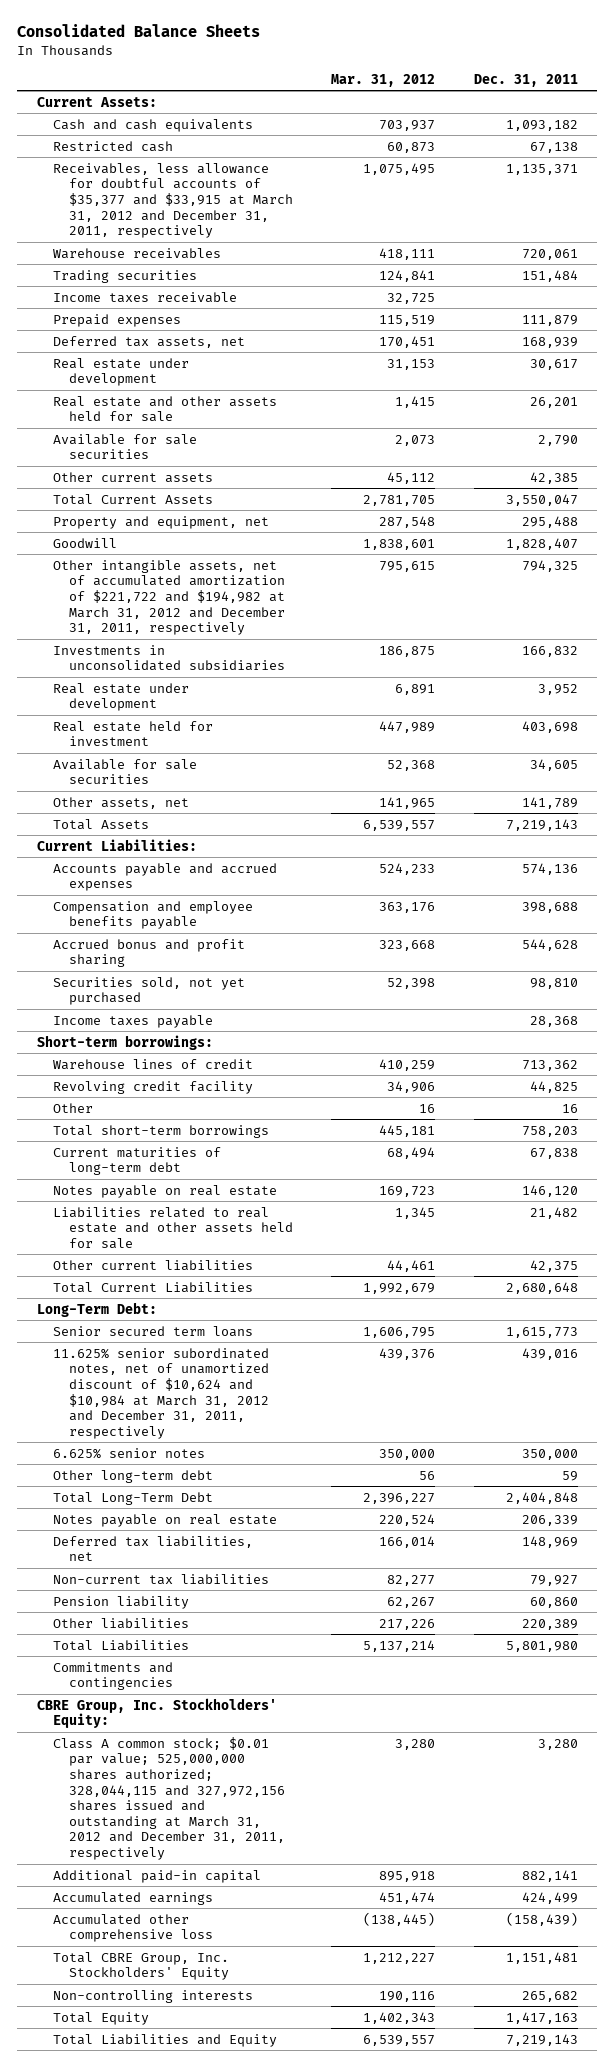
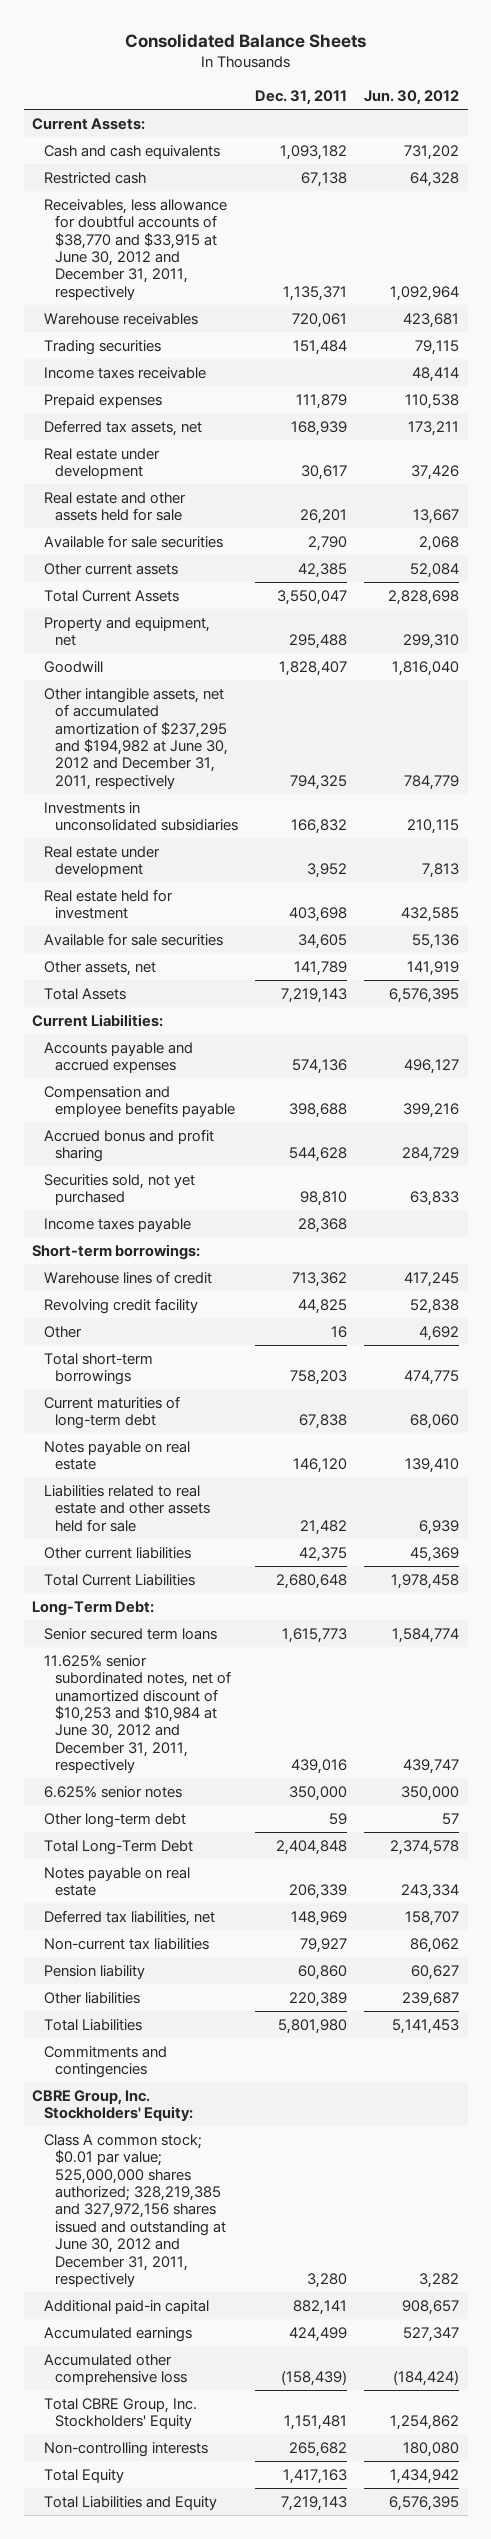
- | Mar. 31, 2012 | Dec. 31, 2011
+ | Dec. 31, 2011 | Jun. 30, 2012
- Receivables, less allowance for doubtful accounts of $35,377 and $33,915 at March 31, 2012 and December 31, 2011, respectively | 1,075,495 | 1,135,371
+ Receivables, less allowance for doubtful accounts of $38,770 and $33,915 at June 30, 2012 and December 31, 2011, respectively | 1,135,371 | 1,092,964
- Other intangible assets, net of accumulated amortization of $221,722 and $194,982 at March 31, 2012 and December 31, 2011, respectively | 795,615 | 794,325
+ Other intangible assets, net of accumulated amortization of $237,295 and $194,982 at June 30, 2012 and December 31, 2011, respectively | 794,325 | 784,779
- 11.625% senior subordinated notes, net of unamortized discount of $10,624 and $10,984 at March 31, 2012 and December 31, 2011, respectively | 439,376 | 439,016
+ 11.625% senior subordinated notes, net of unamortized discount of $10,253 and $10,984 at June 30, 2012 and December 31, 2011, respectively | 439,016 | 439,747
- Class A common stock; $0.01 par value; 525,000,000 shares authorized; 328,044,115 and 327,972,156 shares issued and outstanding at March 31, 2012 and December 31, 2011, respectively | 3,280 | 3,280
+ Class A common stock; $0.01 par value; 525,000,000 shares authorized; 328,219,385 and 327,972,156 shares issued and outstanding at June 30, 2012 and December 31, 2011, respectively | 3,280 | 3,282

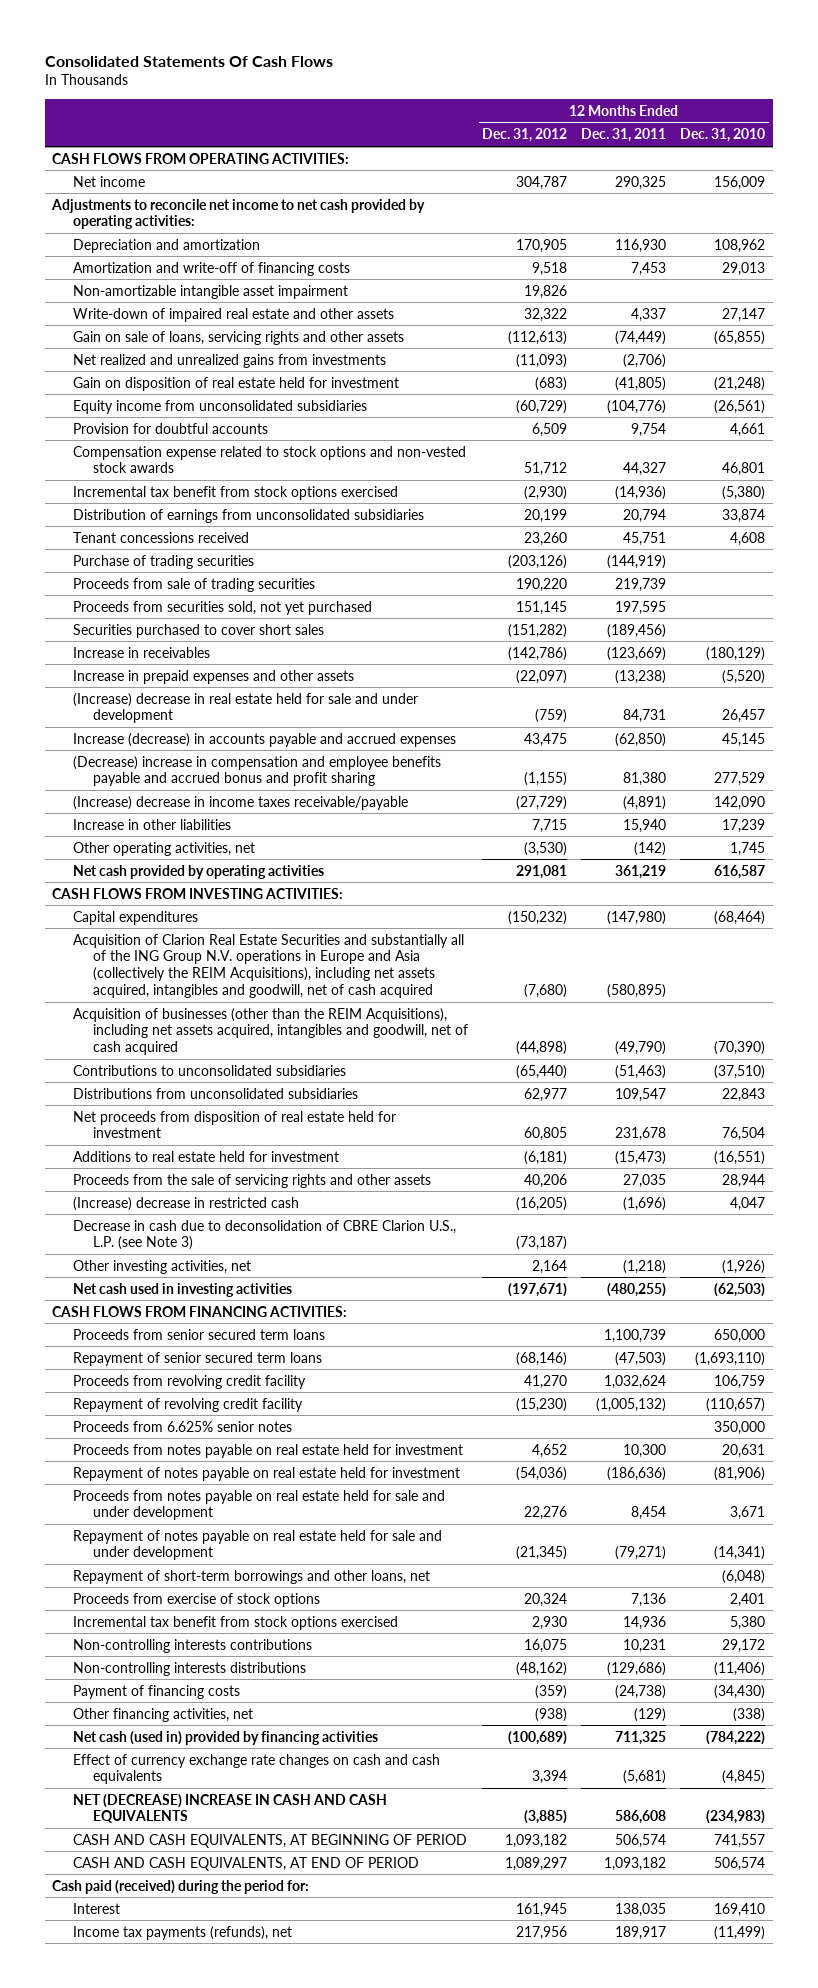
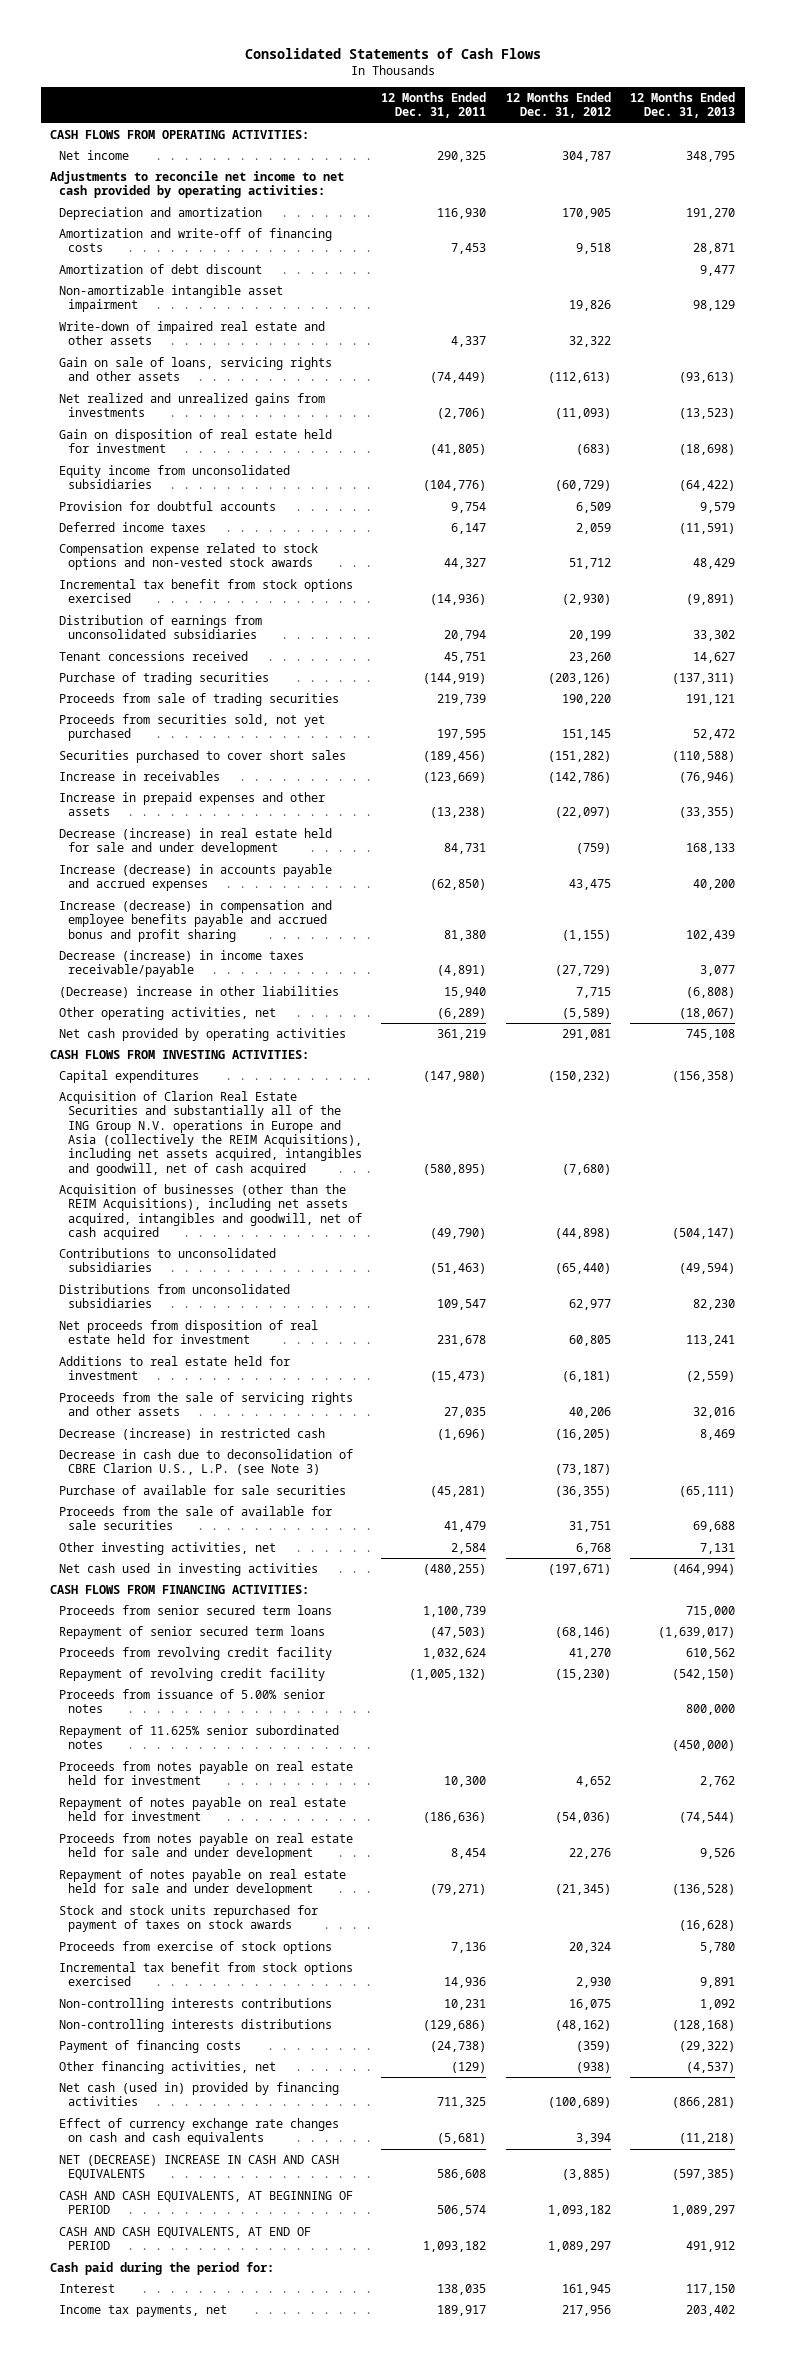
- Consolidated Statements Of Cash Flows
+ Consolidated Statements of Cash Flows
- | 12 Months Ended Dec. 31, 2012 | 12 Months Ended Dec. 31, 2011 | 12 Months Ended Dec. 31, 2010
+ | 12 Months Ended Dec. 31, 2011 | 12 Months Ended Dec. 31, 2012 | 12 Months Ended Dec. 31, 2013
+ Amortization of debt discount | | | 9,477
+ Deferred income taxes | 6,147 | 2,059 | (11,591)
- (Increase) decrease in real estate held for sale and under development | (759) | 84,731 | 26,457
+ Decrease (increase) in real estate held for sale and under development | 84,731 | (759) | 168,133
- (Decrease) increase in compensation and employee benefits payable and accrued bonus and profit sharing | (1,155) | 81,380 | 277,529
- (Increase) decrease in income taxes receivable/payable | (27,729) | (4,891) | 142,090
- Increase in other liabilities | 7,715 | 15,940 | 17,239
- Other operating activities, net | (3,530) | (142) | 1,745
+ Increase (decrease) in compensation and employee benefits payable and accrued bonus and profit sharing | 81,380 | (1,155) | 102,439
+ Decrease (increase) in income taxes receivable/payable | (4,891) | (27,729) | 3,077
+ (Decrease) increase in other liabilities | 15,940 | 7,715 | (6,808)
+ Other operating activities, net | (6,289) | (5,589) | (18,067)
- (Increase) decrease in restricted cash | (16,205) | (1,696) | 4,047
+ Decrease (increase) in restricted cash | (1,696) | (16,205) | 8,469
- Other investing activities, net | 2,164 | (1,218) | (1,926)
+ Purchase of available for sale securities | (45,281) | (36,355) | (65,111)
+ Proceeds from the sale of available for sale securities | 41,479 | 31,751 | 69,688
+ Other investing activities, net | 2,584 | 6,768 | 7,131
- Proceeds from 6.625% senior notes | | | 350,000
+ Proceeds from issuance of 5.00% senior notes | | | 800,000
+ Repayment of 11.625% senior subordinated notes | | | (450,000)
- Repayment of short-term borrowings and other loans, net | | | (6,048)
+ Stock and stock units repurchased for payment of taxes on stock awards | | | (16,628)
- Cash paid (received) during the period for:
+ Cash paid during the period for:
- Income tax payments (refunds), net | 217,956 | 189,917 | (11,499)
+ Income tax payments, net | 189,917 | 217,956 | 203,402

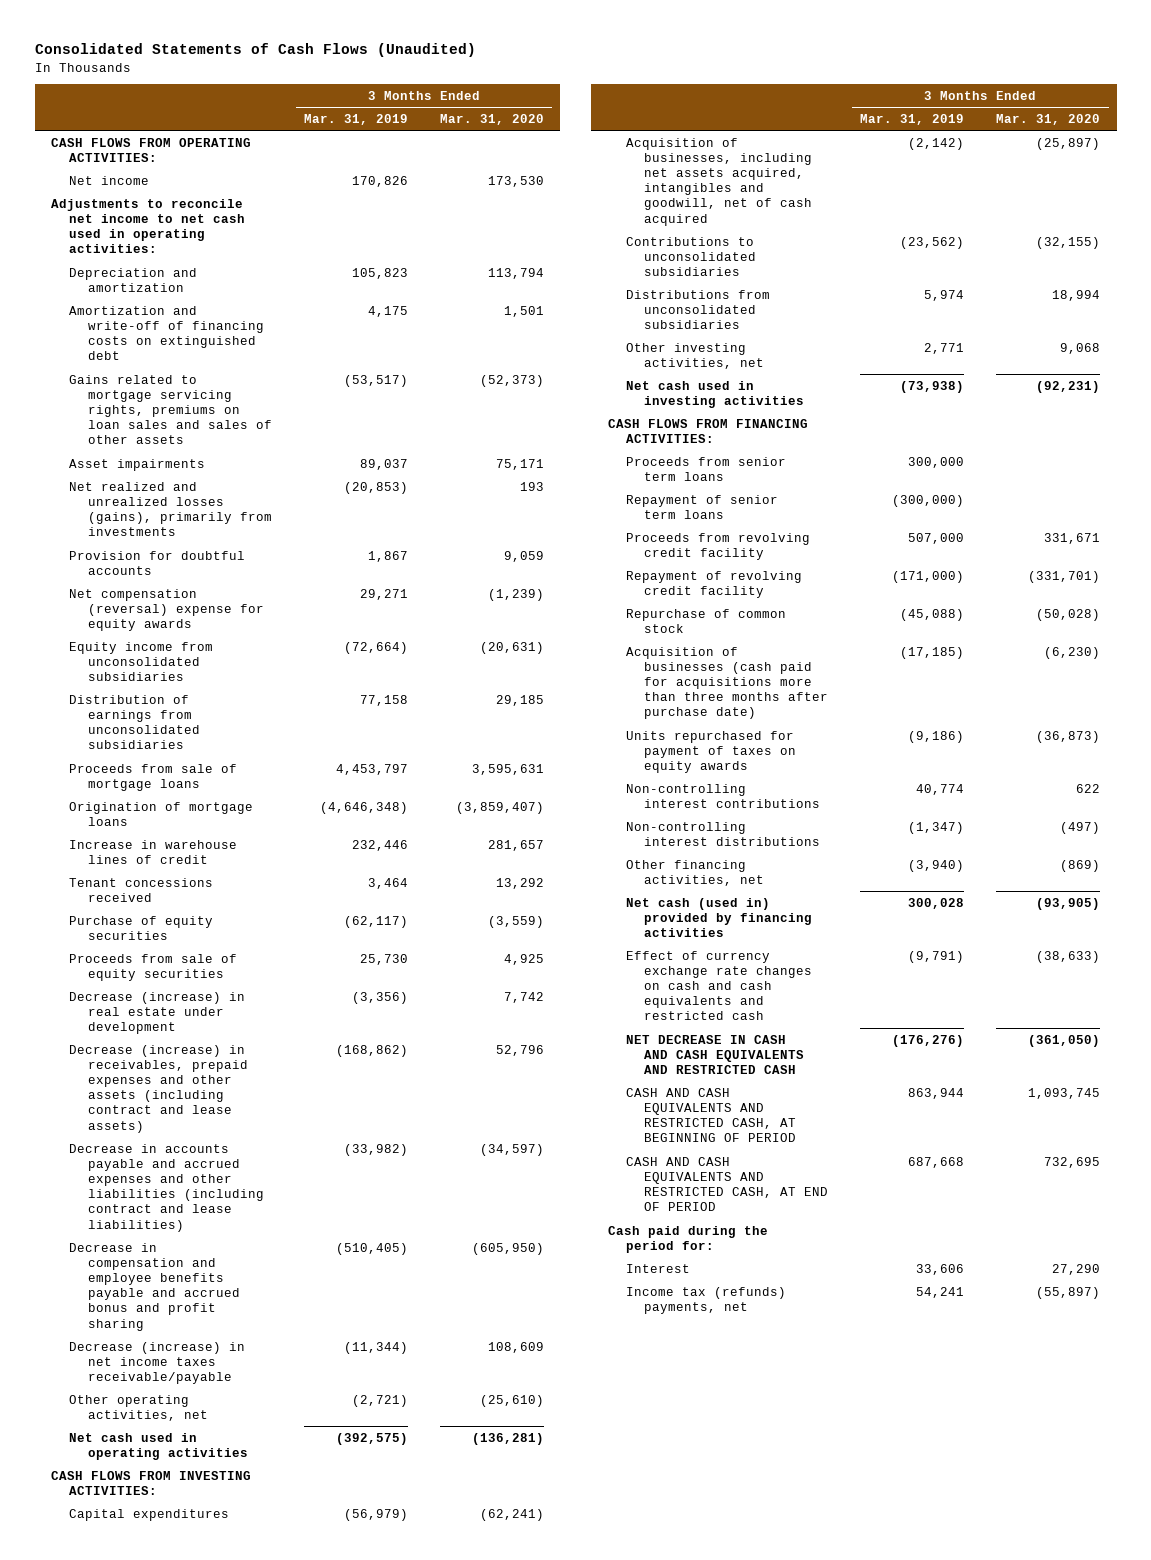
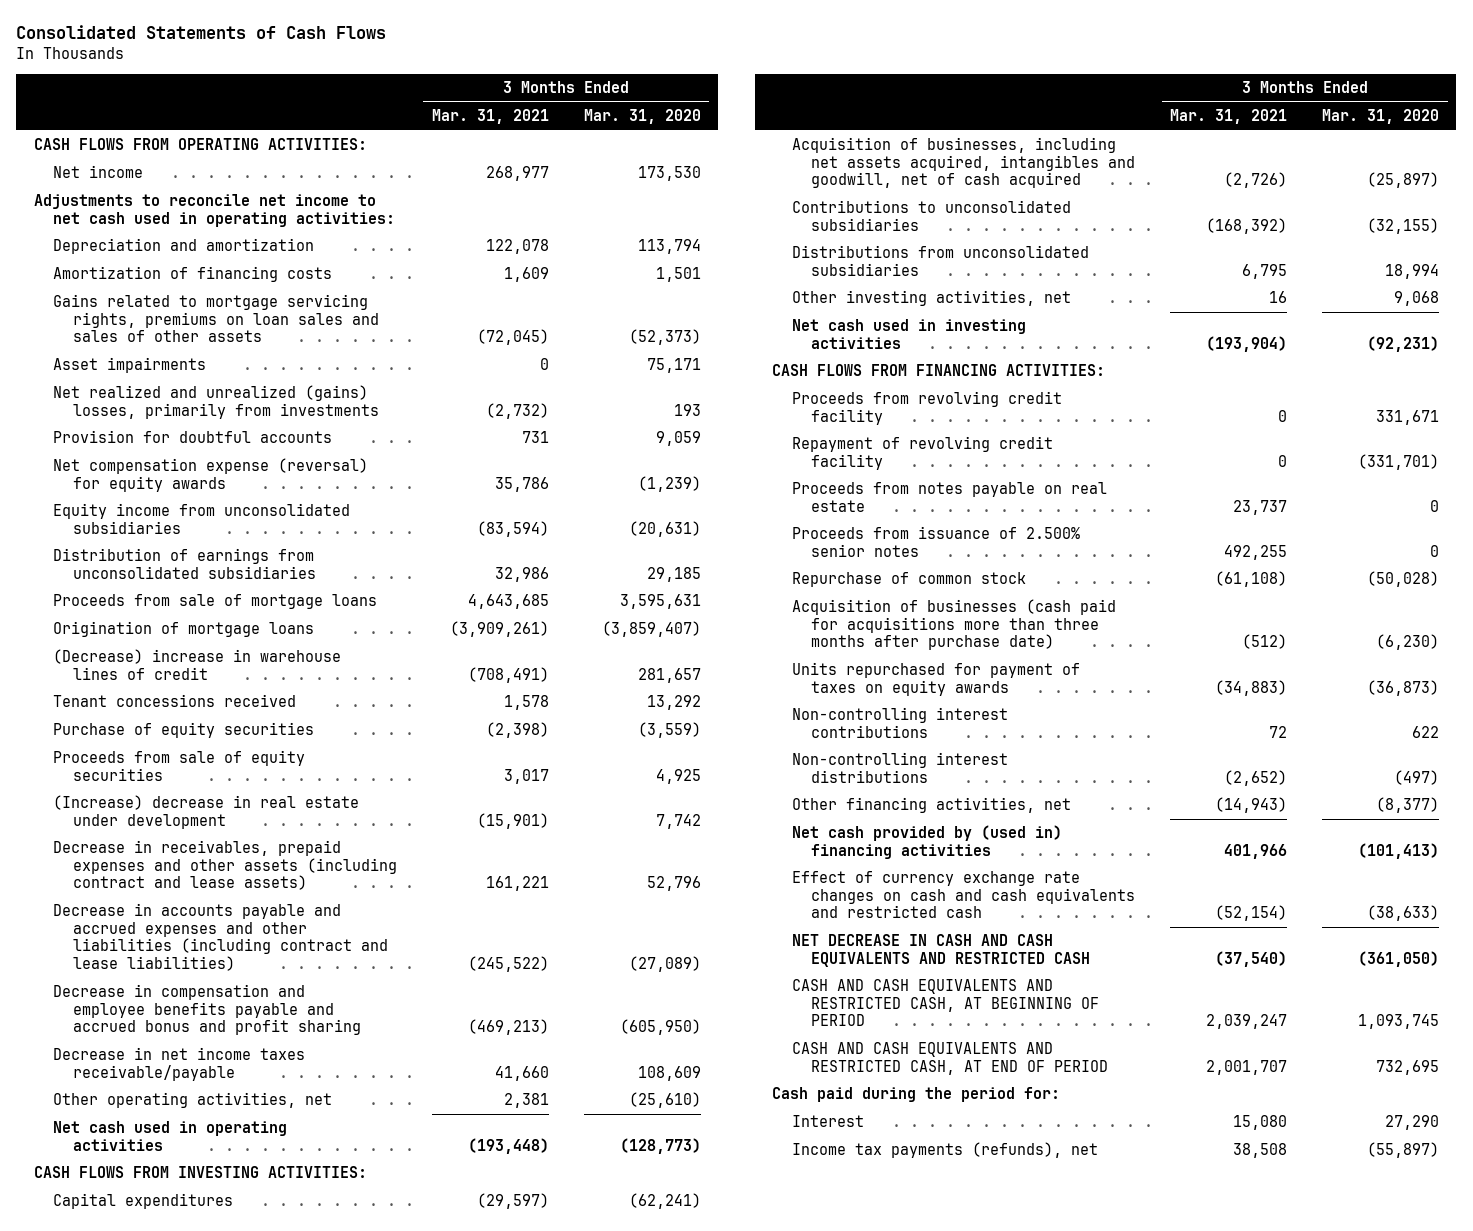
- Consolidated Statements of Cash Flows (Unaudited)
+ Consolidated Statements of Cash Flows
- | 3 Months Ended Mar. 31, 2019 | 3 Months Ended Mar. 31, 2020
+ | 3 Months Ended Mar. 31, 2021 | 3 Months Ended Mar. 31, 2020
- Amortization and write-off of financing costs on extinguished debt | 4,175 | 1,501
+ Amortization of financing costs | 1,609 | 1,501
- Net realized and unrealized losses (gains), primarily from investments | (20,853) | 193
+ Net realized and unrealized (gains) losses, primarily from investments | (2,732) | 193
- Net compensation (reversal) expense for equity awards | 29,271 | (1,239)
+ Net compensation expense (reversal) for equity awards | 35,786 | (1,239)
- Increase in warehouse lines of credit | 232,446 | 281,657
+ (Decrease) increase in warehouse lines of credit | (708,491) | 281,657
- Decrease (increase) in real estate under development | (3,356) | 7,742
- Decrease (increase) in receivables, prepaid expenses and other assets (including contract and lease assets) | (168,862) | 52,796
- Decrease in accounts payable and accrued expenses and other liabilities (including contract and lease liabilities) | (33,982) | (34,597)
+ (Increase) decrease in real estate under development | (15,901) | 7,742
+ Decrease in receivables, prepaid expenses and other assets (including contract and lease assets) | 161,221 | 52,796
+ Decrease in accounts payable and accrued expenses and other liabilities (including contract and lease liabilities) | (245,522) | (27,089)
- Decrease (increase) in net income taxes receivable/payable | (11,344) | 108,609
+ Decrease in net income taxes receivable/payable | 41,660 | 108,609
- Net cash used in operating activities | (392,575) | (136,281)
+ Net cash used in operating activities | (193,448) | (128,773)
- Proceeds from senior term loans | 300,000 |
- Repayment of senior term loans | (300,000) |
+ Proceeds from notes payable on real estate | 23,737 | 0
+ Proceeds from issuance of 2.500% senior notes | 492,255 | 0
- Other financing activities, net | (3,940) | (869)
- Net cash (used in) provided by financing activities | 300,028 | (93,905)
+ Other financing activities, net | (14,943) | (8,377)
+ Net cash provided by (used in) financing activities | 401,966 | (101,413)
- Income tax (refunds) payments, net | 54,241 | (55,897)
+ Income tax payments (refunds), net | 38,508 | (55,897)

